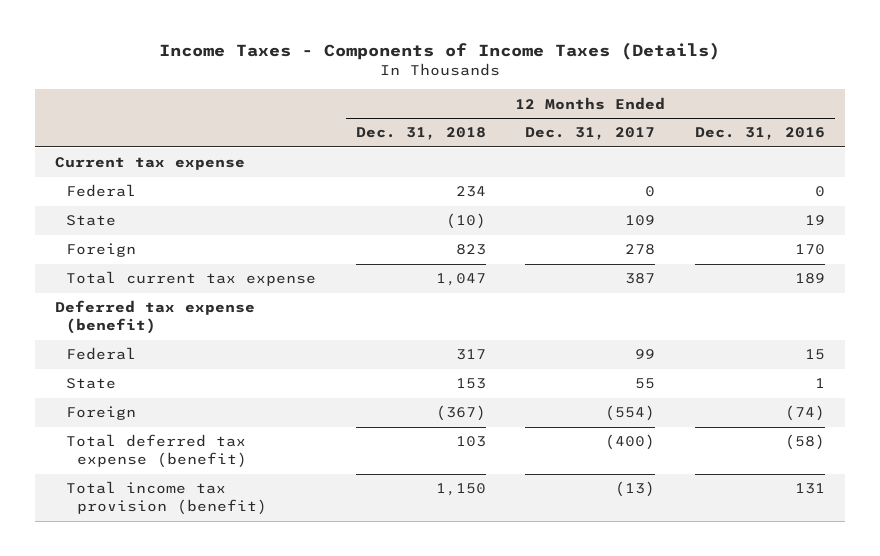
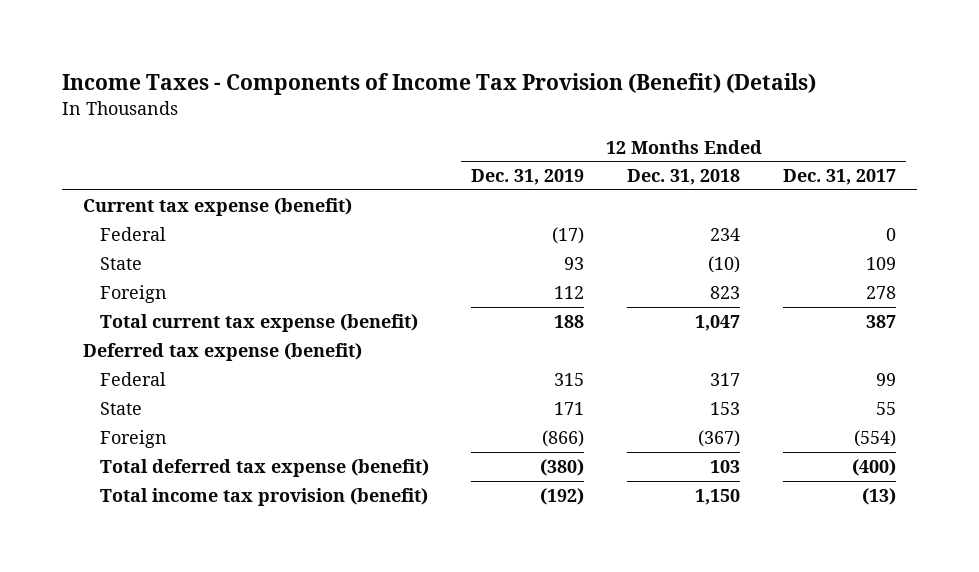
- Income Taxes - Components of Income Taxes (Details)
+ Income Taxes - Components of Income Tax Provision (Benefit) (Details)
- | 12 Months Ended Dec. 31, 2018 | 12 Months Ended Dec. 31, 2017 | 12 Months Ended Dec. 31, 2016
+ | 12 Months Ended Dec. 31, 2019 | 12 Months Ended Dec. 31, 2018 | 12 Months Ended Dec. 31, 2017
- Current tax expense
+ Current tax expense (benefit)
- Total current tax expense | 1,047 | 387 | 189
+ Total current tax expense (benefit) | 188 | 1,047 | 387

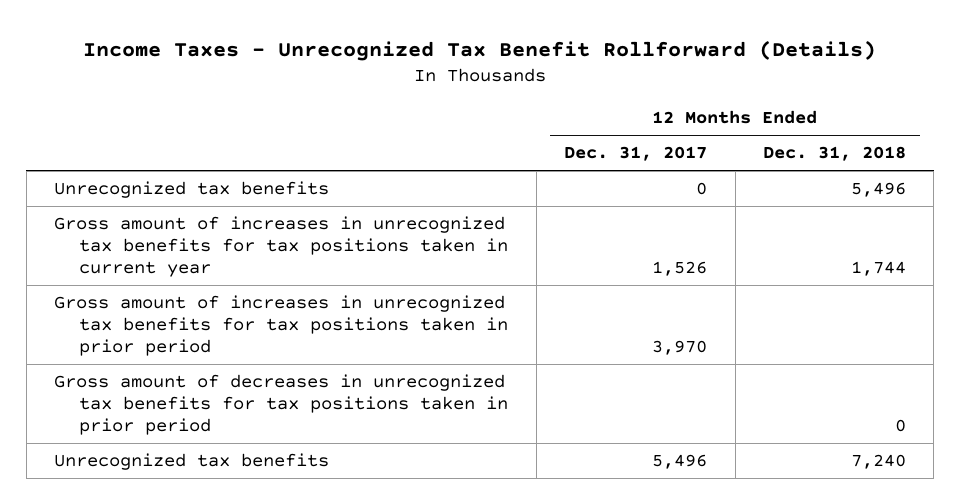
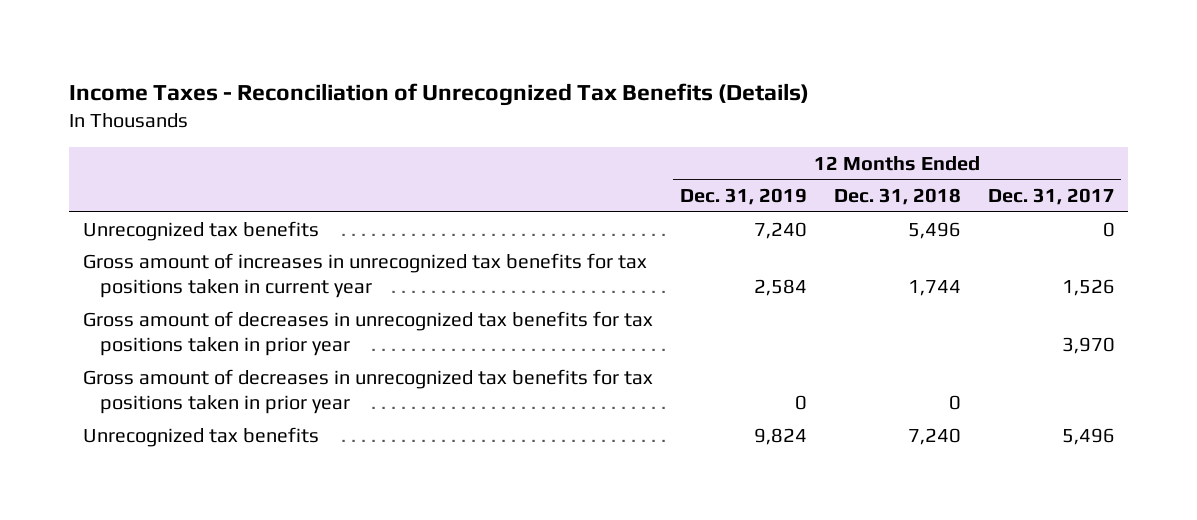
- Income Taxes - Unrecognized Tax Benefit Rollforward (Details)
+ Income Taxes - Reconciliation of Unrecognized Tax Benefits (Details)
- | 12 Months Ended Dec. 31, 2017 | 12 Months Ended Dec. 31, 2018
+ | 12 Months Ended Dec. 31, 2019 | 12 Months Ended Dec. 31, 2018 | 12 Months Ended Dec. 31, 2017
- Gross amount of increases in unrecognized tax benefits for tax positions taken in prior period | 3,970 |
- Gross amount of decreases in unrecognized tax benefits for tax positions taken in prior period | | 0
+ Gross amount of decreases in unrecognized tax benefits for tax positions taken in prior year | | | 3,970
+ Gross amount of decreases in unrecognized tax benefits for tax positions taken in prior year | 0 | 0 |

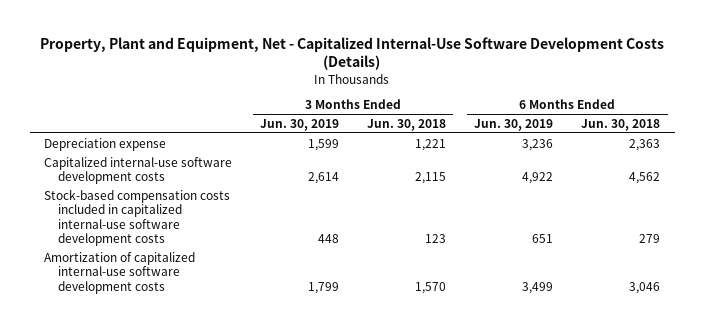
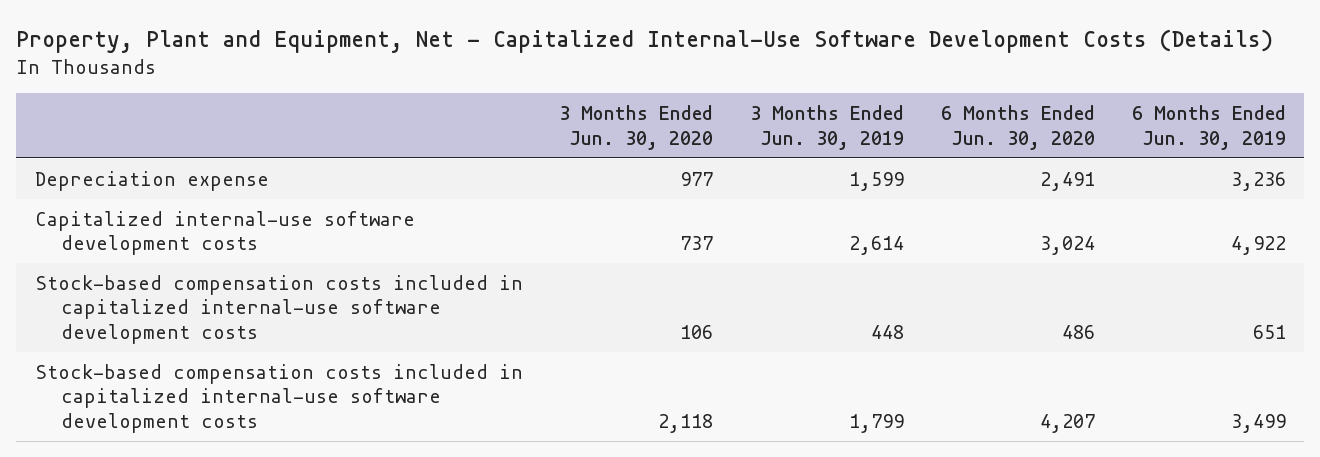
- | 3 Months Ended Jun. 30, 2019 | 3 Months Ended Jun. 30, 2018 | 6 Months Ended Jun. 30, 2019 | 6 Months Ended Jun. 30, 2018
+ | 3 Months Ended Jun. 30, 2020 | 3 Months Ended Jun. 30, 2019 | 6 Months Ended Jun. 30, 2020 | 6 Months Ended Jun. 30, 2019
- Amortization of capitalized internal-use software development costs | 1,799 | 1,570 | 3,499 | 3,046
+ Stock-based compensation costs included in capitalized internal-use software development costs | 2,118 | 1,799 | 4,207 | 3,499

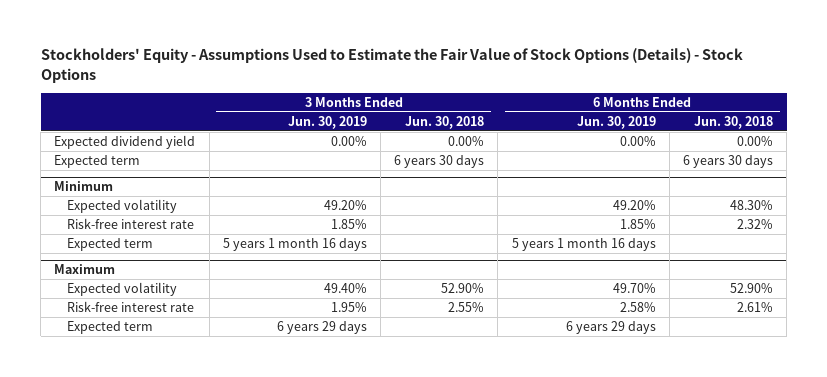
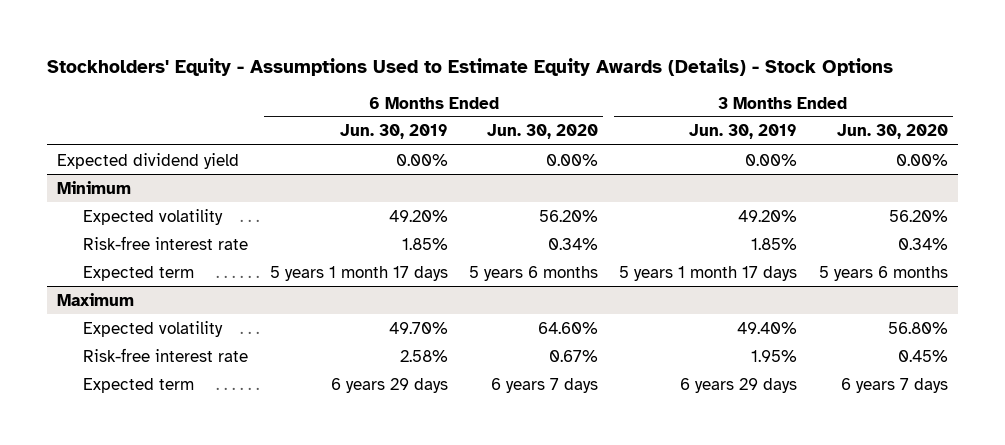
- Stockholders' Equity - Assumptions Used to Estimate the Fair Value of Stock Options (Details) - Stock Options
+ Stockholders' Equity - Assumptions Used to Estimate Equity Awards (Details) - Stock Options
- | 3 Months Ended Jun. 30, 2019 | 3 Months Ended Jun. 30, 2018 | 6 Months Ended Jun. 30, 2019 | 6 Months Ended Jun. 30, 2018
+ | 6 Months Ended Jun. 30, 2019 | 6 Months Ended Jun. 30, 2020 | 3 Months Ended Jun. 30, 2019 | 3 Months Ended Jun. 30, 2020
- Expected term | | 6 years 30 days | | 6 years 30 days
@ Minimum
- Expected term | 5 years 1 month 16 days | | 5 years 1 month 16 days |
+ Expected term | 5 years 1 month 17 days | 5 years 6 months | 5 years 1 month 17 days | 5 years 6 months

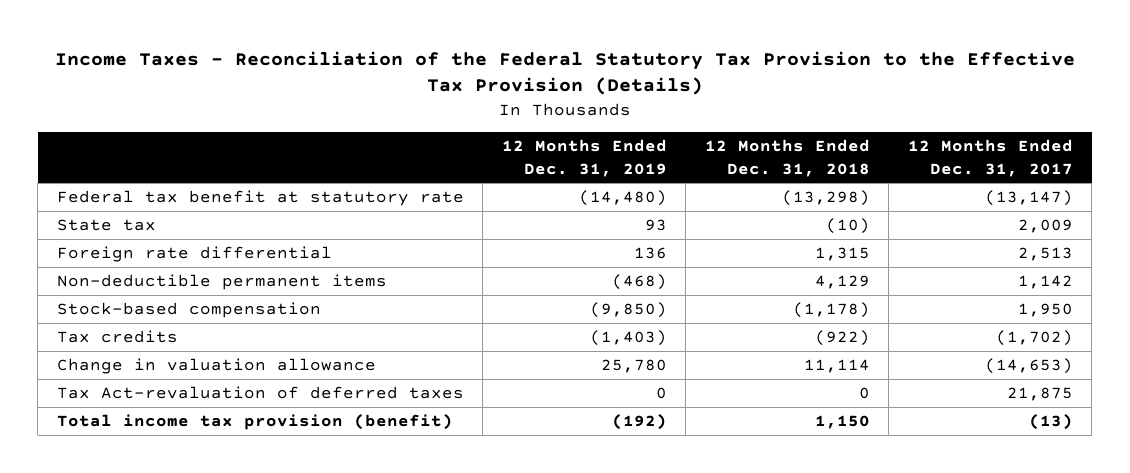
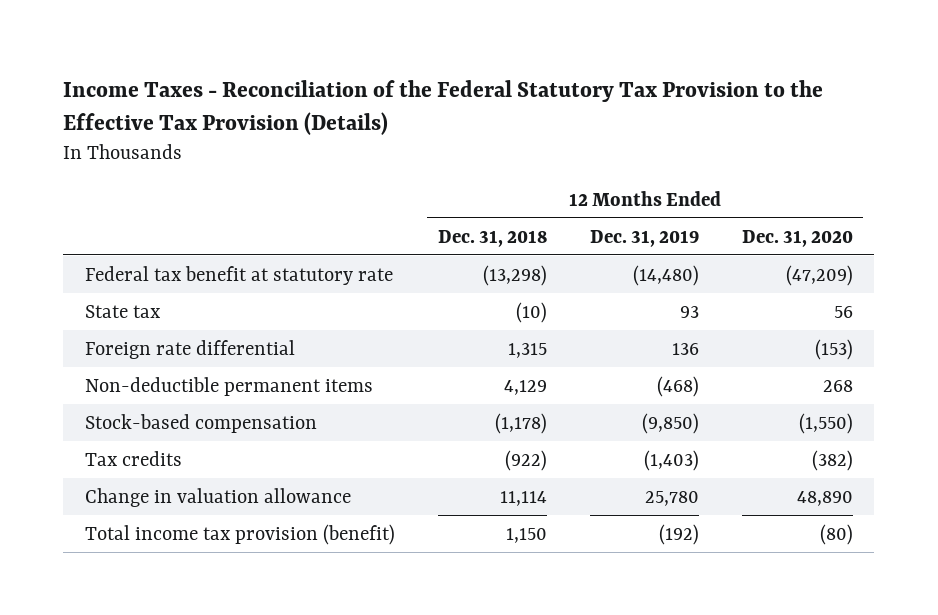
- | 12 Months Ended Dec. 31, 2019 | 12 Months Ended Dec. 31, 2018 | 12 Months Ended Dec. 31, 2017
+ | 12 Months Ended Dec. 31, 2018 | 12 Months Ended Dec. 31, 2019 | 12 Months Ended Dec. 31, 2020
- Tax Act-revaluation of deferred taxes | 0 | 0 | 21,875

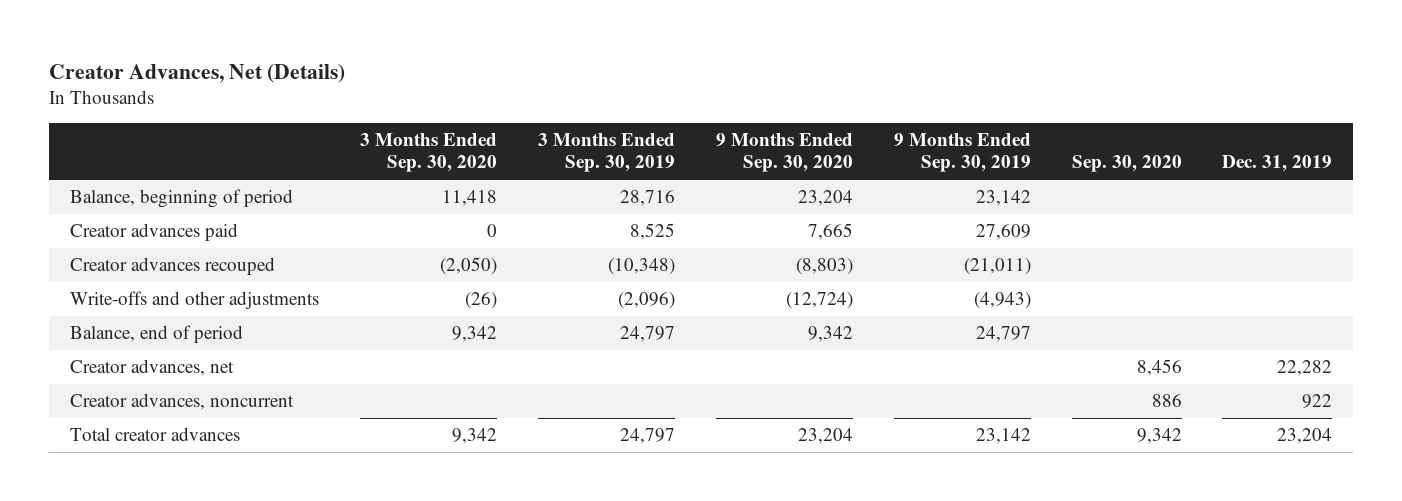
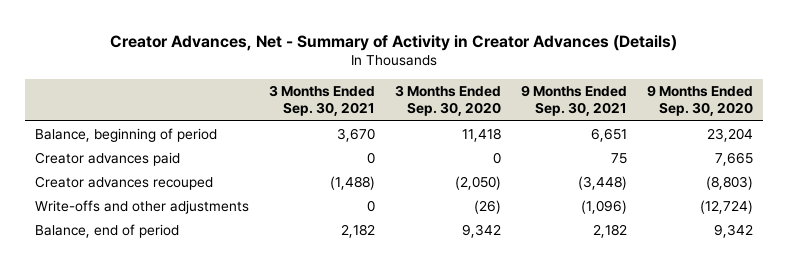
- Creator Advances, Net (Details)
+ Creator Advances, Net - Summary of Activity in Creator Advances (Details)
- | 3 Months Ended Sep. 30, 2020 | 3 Months Ended Sep. 30, 2019 | 9 Months Ended Sep. 30, 2020 | 9 Months Ended Sep. 30, 2019 | Sep. 30, 2020 | Dec. 31, 2019
+ | 3 Months Ended Sep. 30, 2021 | 3 Months Ended Sep. 30, 2020 | 9 Months Ended Sep. 30, 2021 | 9 Months Ended Sep. 30, 2020
- Creator advances, net | | | | | 8,456 | 22,282
- Creator advances, noncurrent | | | | | 886 | 922
- Total creator advances | 9,342 | 24,797 | 23,204 | 23,142 | 9,342 | 23,204

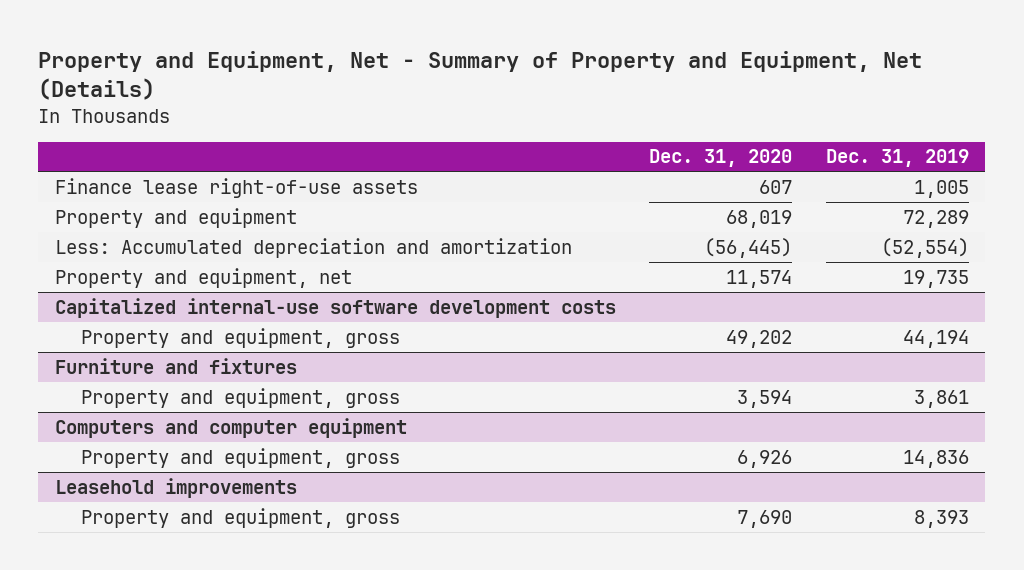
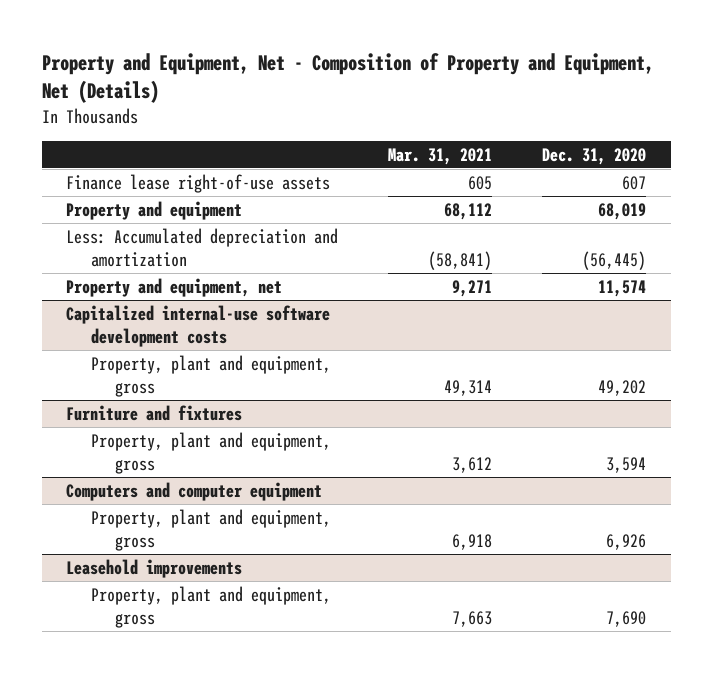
- Property and Equipment, Net - Summary of Property and Equipment, Net (Details)
+ Property and Equipment, Net - Composition of Property and Equipment, Net (Details)
- | Dec. 31, 2020 | Dec. 31, 2019
+ | Mar. 31, 2021 | Dec. 31, 2020
@ Capitalized internal-use software development costs
- Property and equipment, gross | 49,202 | 44,194
+ Property, plant and equipment, gross | 49,314 | 49,202
@ Furniture and fixtures
- Property and equipment, gross | 3,594 | 3,861
+ Property, plant and equipment, gross | 3,612 | 3,594
@ Computers and computer equipment
- Property and equipment, gross | 6,926 | 14,836
+ Property, plant and equipment, gross | 6,918 | 6,926
@ Leasehold improvements
- Property and equipment, gross | 7,690 | 8,393
+ Property, plant and equipment, gross | 7,663 | 7,690

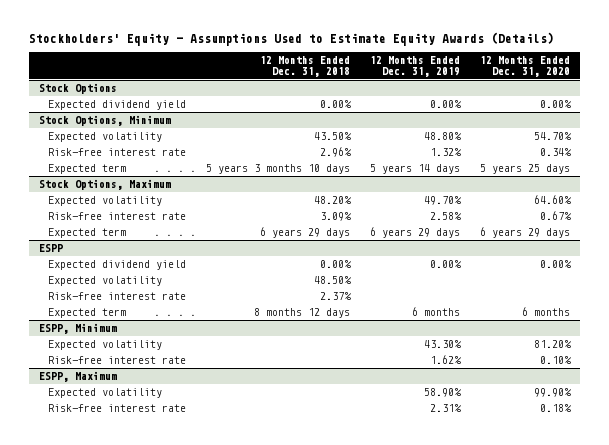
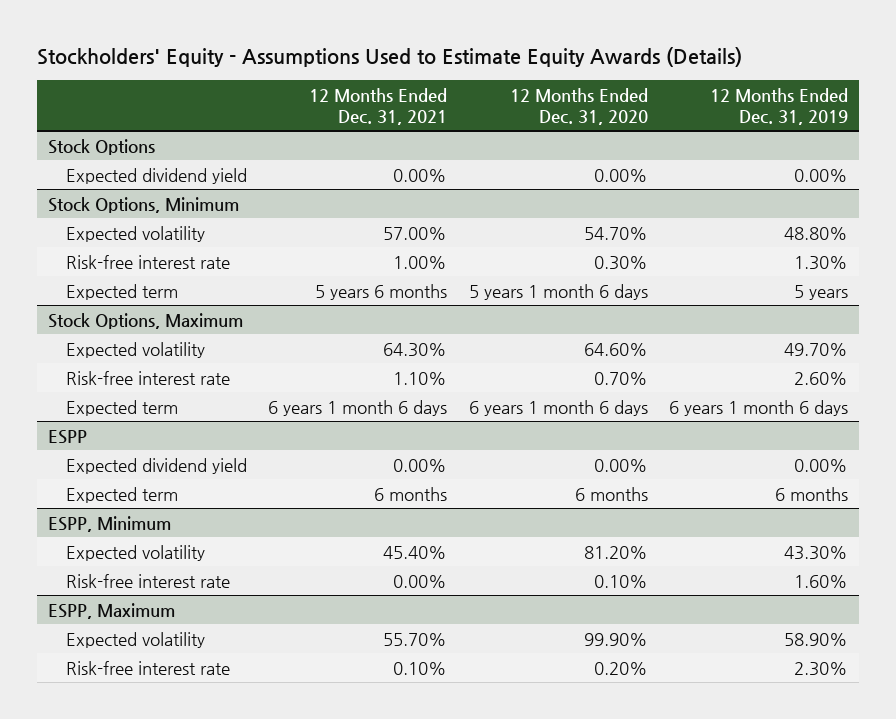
- | 12 Months Ended Dec. 31, 2018 | 12 Months Ended Dec. 31, 2019 | 12 Months Ended Dec. 31, 2020
+ | 12 Months Ended Dec. 31, 2021 | 12 Months Ended Dec. 31, 2020 | 12 Months Ended Dec. 31, 2019
@ Stock Options, Minimum
- Risk-free interest rate | 2.96% | 1.32% | 0.34%
- Expected term | 5 years 3 months 10 days | 5 years 14 days | 5 years 25 days
+ Risk-free interest rate | 1.00% | 0.30% | 1.30%
+ Expected term | 5 years 6 months | 5 years 1 month 6 days | 5 years
@ Stock Options, Maximum
- Risk-free interest rate | 3.09% | 2.58% | 0.67%
- Expected term | 6 years 29 days | 6 years 29 days | 6 years 29 days
+ Risk-free interest rate | 1.10% | 0.70% | 2.60%
+ Expected term | 6 years 1 month 6 days | 6 years 1 month 6 days | 6 years 1 month 6 days
@ ESPP
- Expected volatility | 48.50% | |
- Risk-free interest rate | 2.37% | |
@ ESPP, Minimum
- Risk-free interest rate | | 1.62% | 0.10%
+ Risk-free interest rate | 0.00% | 0.10% | 1.60%
@ ESPP, Maximum
- Risk-free interest rate | | 2.31% | 0.18%
+ Risk-free interest rate | 0.10% | 0.20% | 2.30%

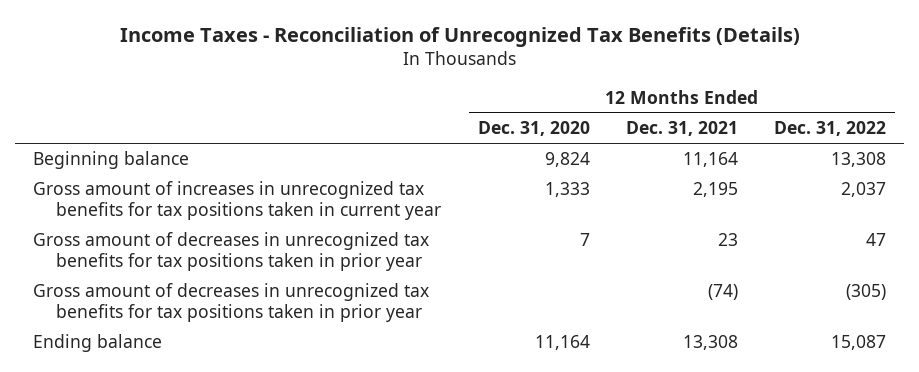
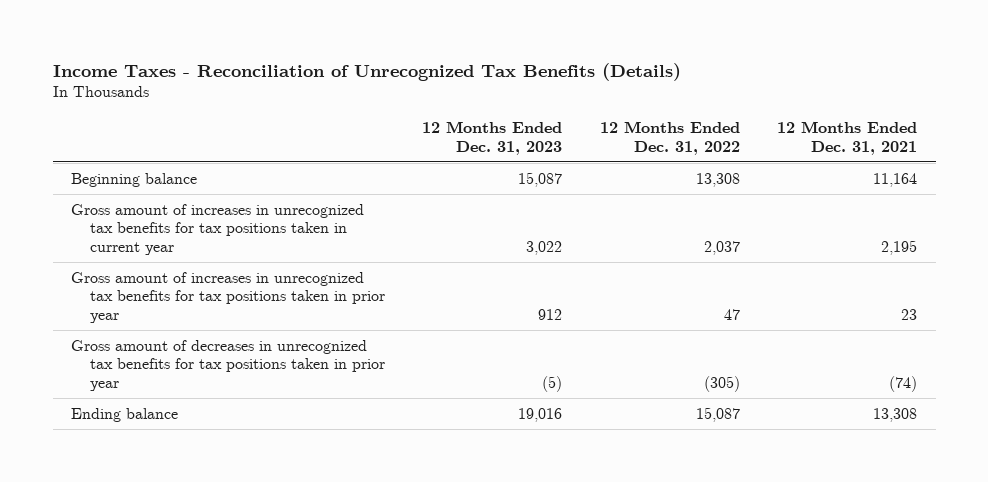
- | 12 Months Ended Dec. 31, 2020 | 12 Months Ended Dec. 31, 2021 | 12 Months Ended Dec. 31, 2022
+ | 12 Months Ended Dec. 31, 2023 | 12 Months Ended Dec. 31, 2022 | 12 Months Ended Dec. 31, 2021
- Gross amount of decreases in unrecognized tax benefits for tax positions taken in prior year | 7 | 23 | 47
+ Gross amount of increases in unrecognized tax benefits for tax positions taken in prior year | 912 | 47 | 23

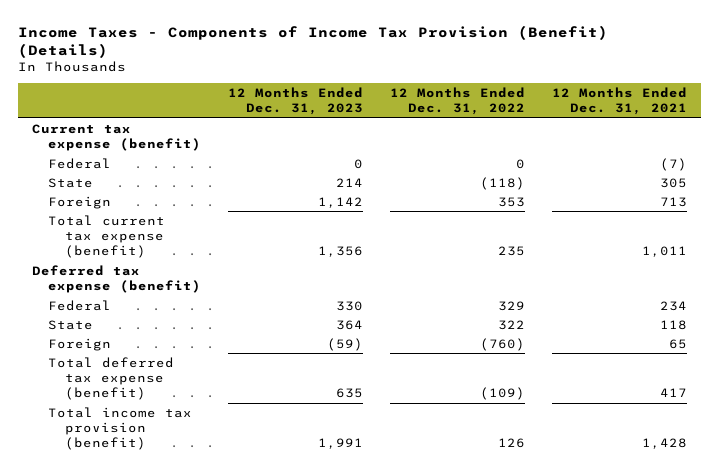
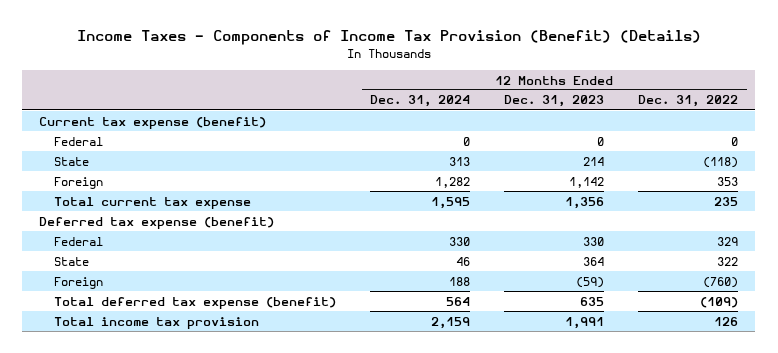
- | 12 Months Ended Dec. 31, 2023 | 12 Months Ended Dec. 31, 2022 | 12 Months Ended Dec. 31, 2021
+ | 12 Months Ended Dec. 31, 2024 | 12 Months Ended Dec. 31, 2023 | 12 Months Ended Dec. 31, 2022
- Total current tax expense (benefit) | 1,356 | 235 | 1,011
+ Total current tax expense | 1,595 | 1,356 | 235
- Total income tax provision (benefit) | 1,991 | 126 | 1,428
+ Total income tax provision | 2,159 | 1,991 | 126

